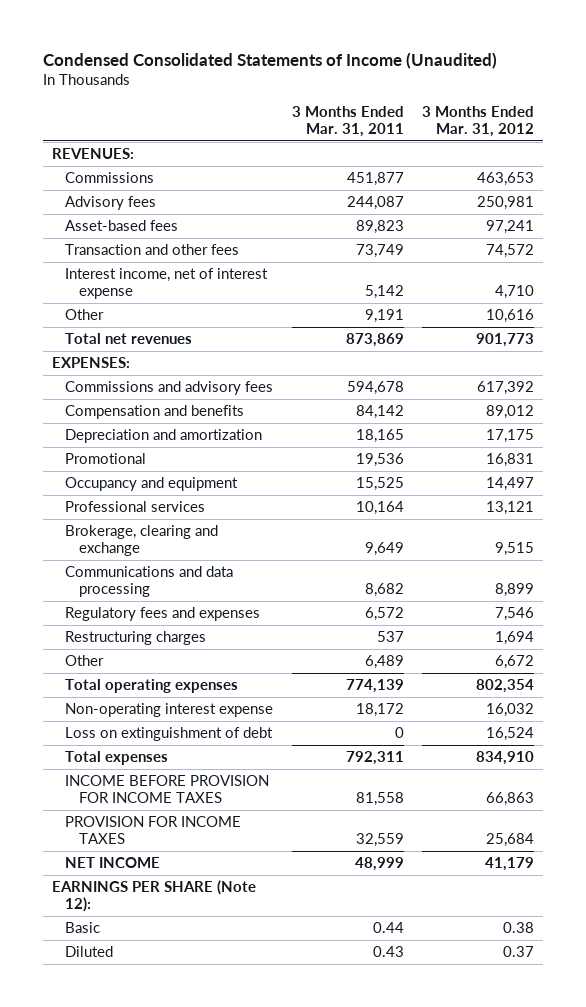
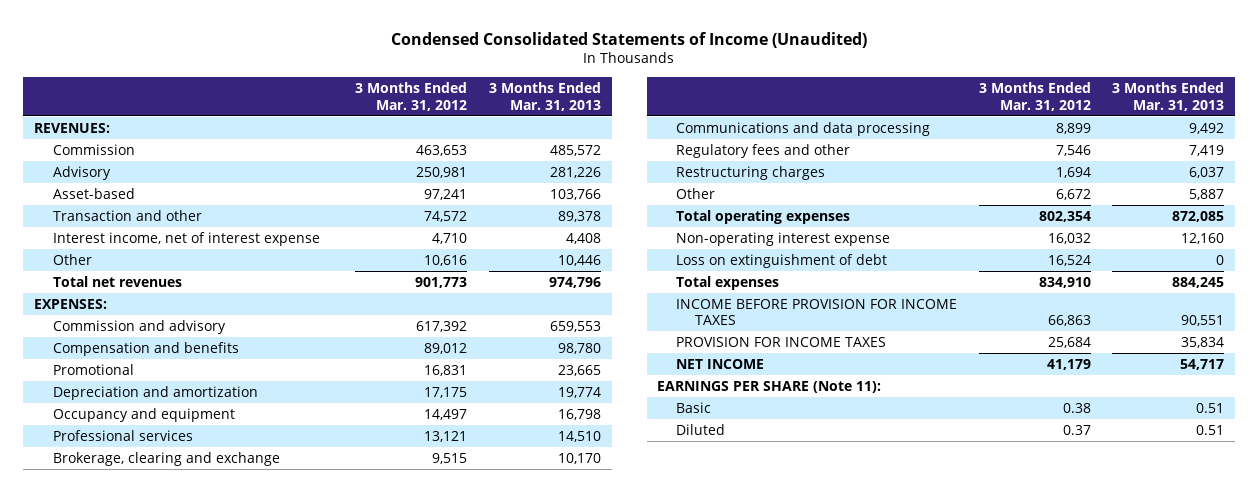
- | 3 Months Ended Mar. 31, 2011 | 3 Months Ended Mar. 31, 2012
+ | 3 Months Ended Mar. 31, 2012 | 3 Months Ended Mar. 31, 2013
- Commissions | 451,877 | 463,653
- Advisory fees | 244,087 | 250,981
- Asset-based fees | 89,823 | 97,241
- Transaction and other fees | 73,749 | 74,572
+ Commission | 463,653 | 485,572
+ Advisory | 250,981 | 281,226
+ Asset-based | 97,241 | 103,766
+ Transaction and other | 74,572 | 89,378
- Commissions and advisory fees | 594,678 | 617,392
+ Commission and advisory | 617,392 | 659,553
moved down: Depreciation and amortization | 17,175 | 19,774
- Regulatory fees and expenses | 6,572 | 7,546
+ Regulatory fees and other | 7,546 | 7,419
- EARNINGS PER SHARE (Note 12):
+ EARNINGS PER SHARE (Note 11):

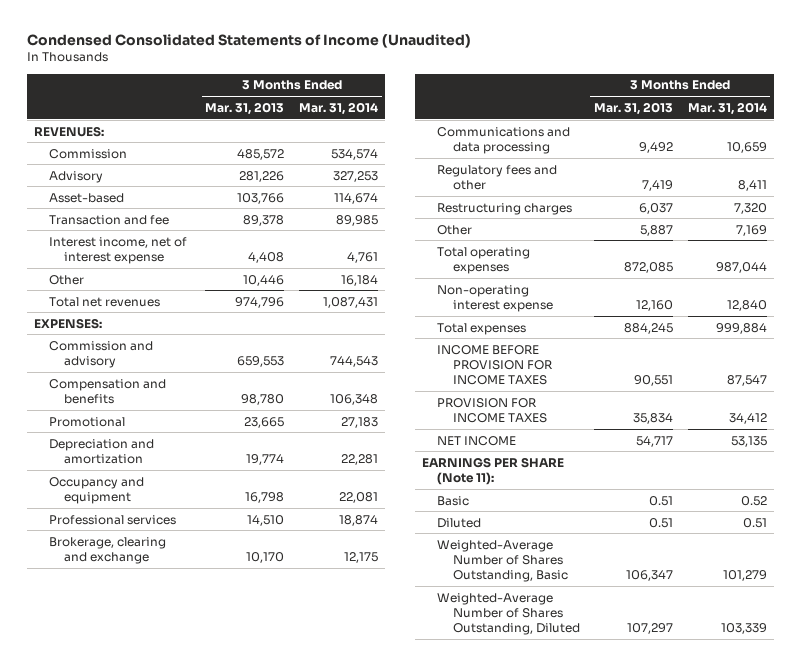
- | 3 Months Ended Mar. 31, 2012 | 3 Months Ended Mar. 31, 2013
+ | 3 Months Ended Mar. 31, 2013 | 3 Months Ended Mar. 31, 2014
- Transaction and other | 74,572 | 89,378
+ Transaction and fee | 89,378 | 89,985
- Loss on extinguishment of debt | 16,524 | 0
+ Weighted-Average Number of Shares Outstanding, Basic | 106,347 | 101,279
+ Weighted-Average Number of Shares Outstanding, Diluted | 107,297 | 103,339

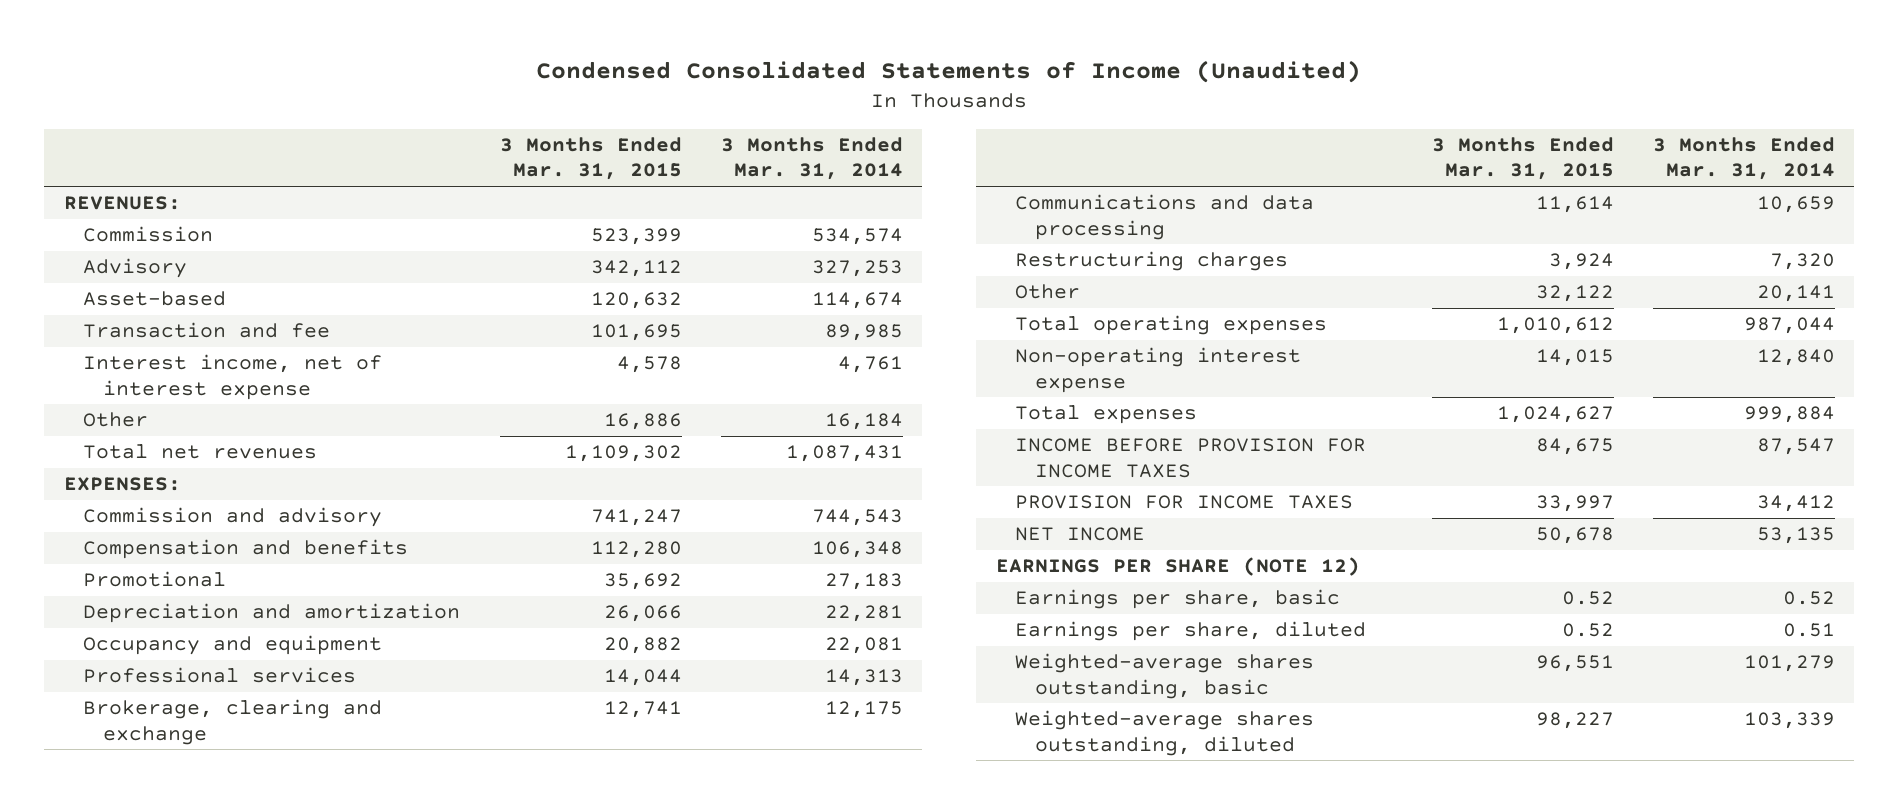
- | 3 Months Ended Mar. 31, 2013 | 3 Months Ended Mar. 31, 2014
+ | 3 Months Ended Mar. 31, 2015 | 3 Months Ended Mar. 31, 2014
- Professional services | 14,510 | 18,874
+ Professional services | 14,044 | 14,313
- Regulatory fees and other | 7,419 | 8,411
- Other | 5,887 | 7,169
+ Other | 32,122 | 20,141
- EARNINGS PER SHARE (Note 11):
- Basic | 0.51 | 0.52
- Diluted | 0.51 | 0.51
- Weighted-Average Number of Shares Outstanding, Basic | 106,347 | 101,279
- Weighted-Average Number of Shares Outstanding, Diluted | 107,297 | 103,339
+ EARNINGS PER SHARE (NOTE 12)
+ Earnings per share, basic | 0.52 | 0.52
+ Earnings per share, diluted | 0.52 | 0.51
+ Weighted-average shares outstanding, basic | 96,551 | 101,279
+ Weighted-average shares outstanding, diluted | 98,227 | 103,339

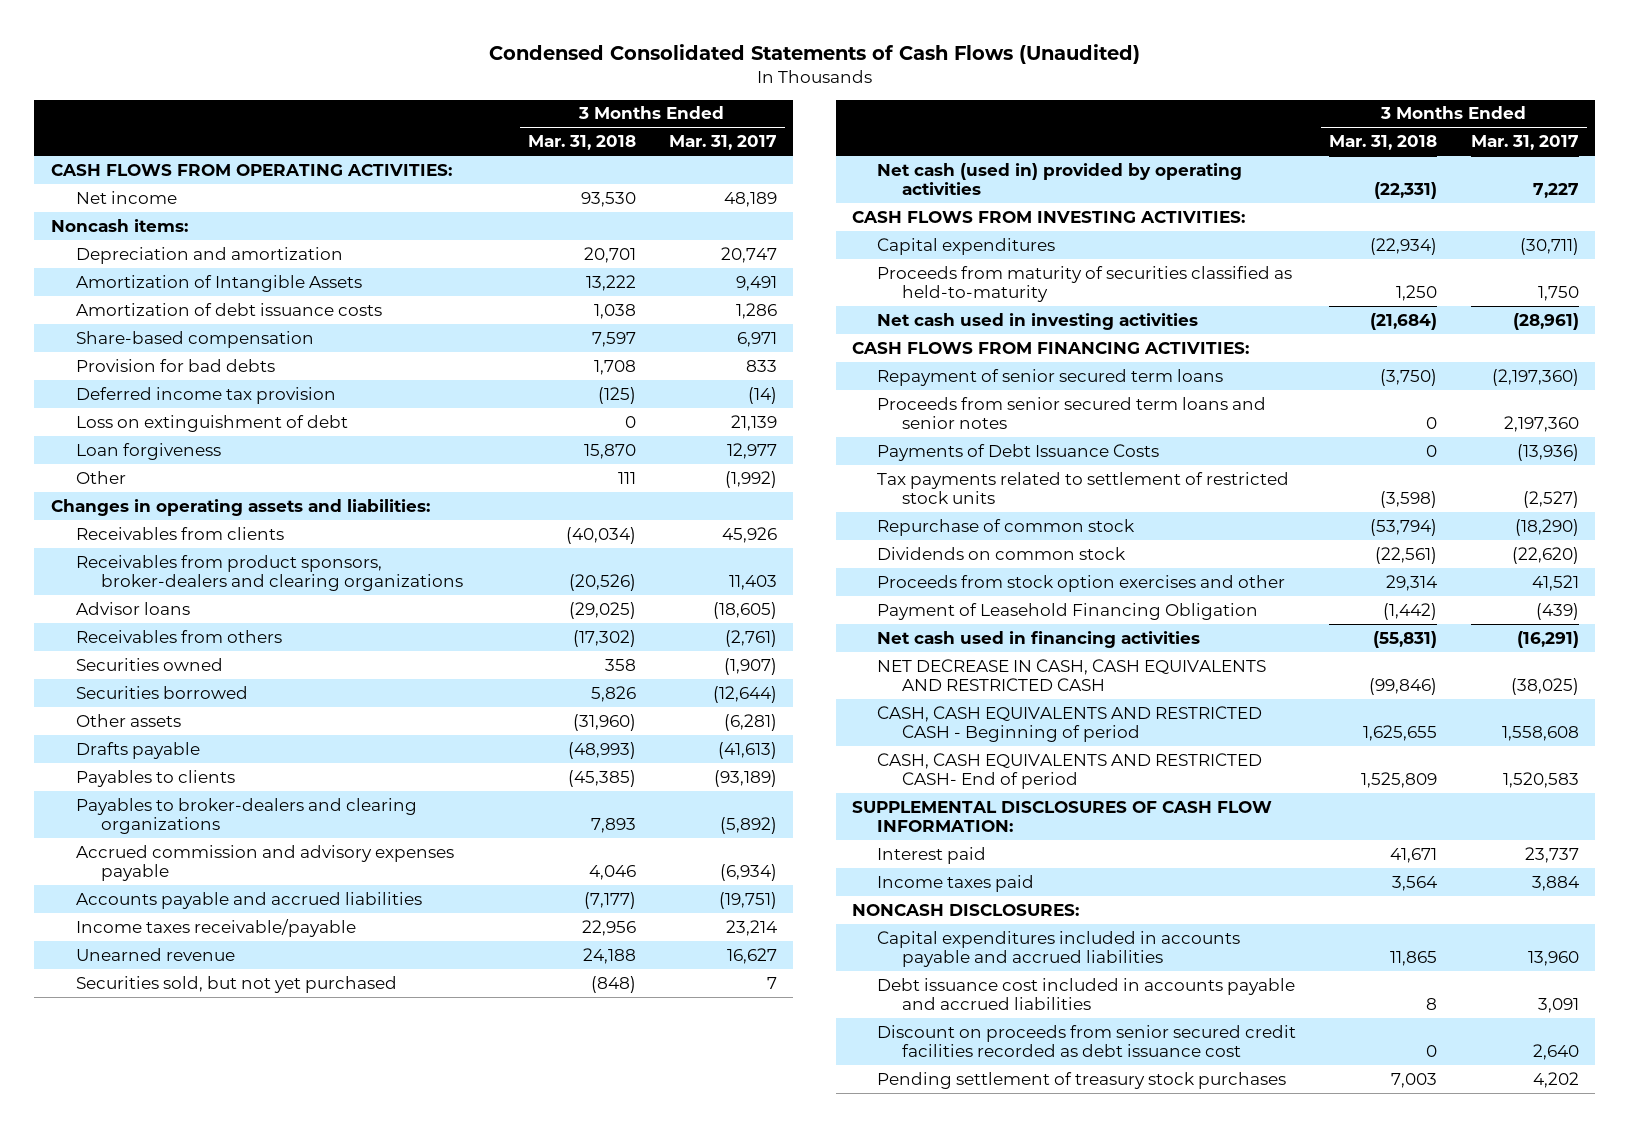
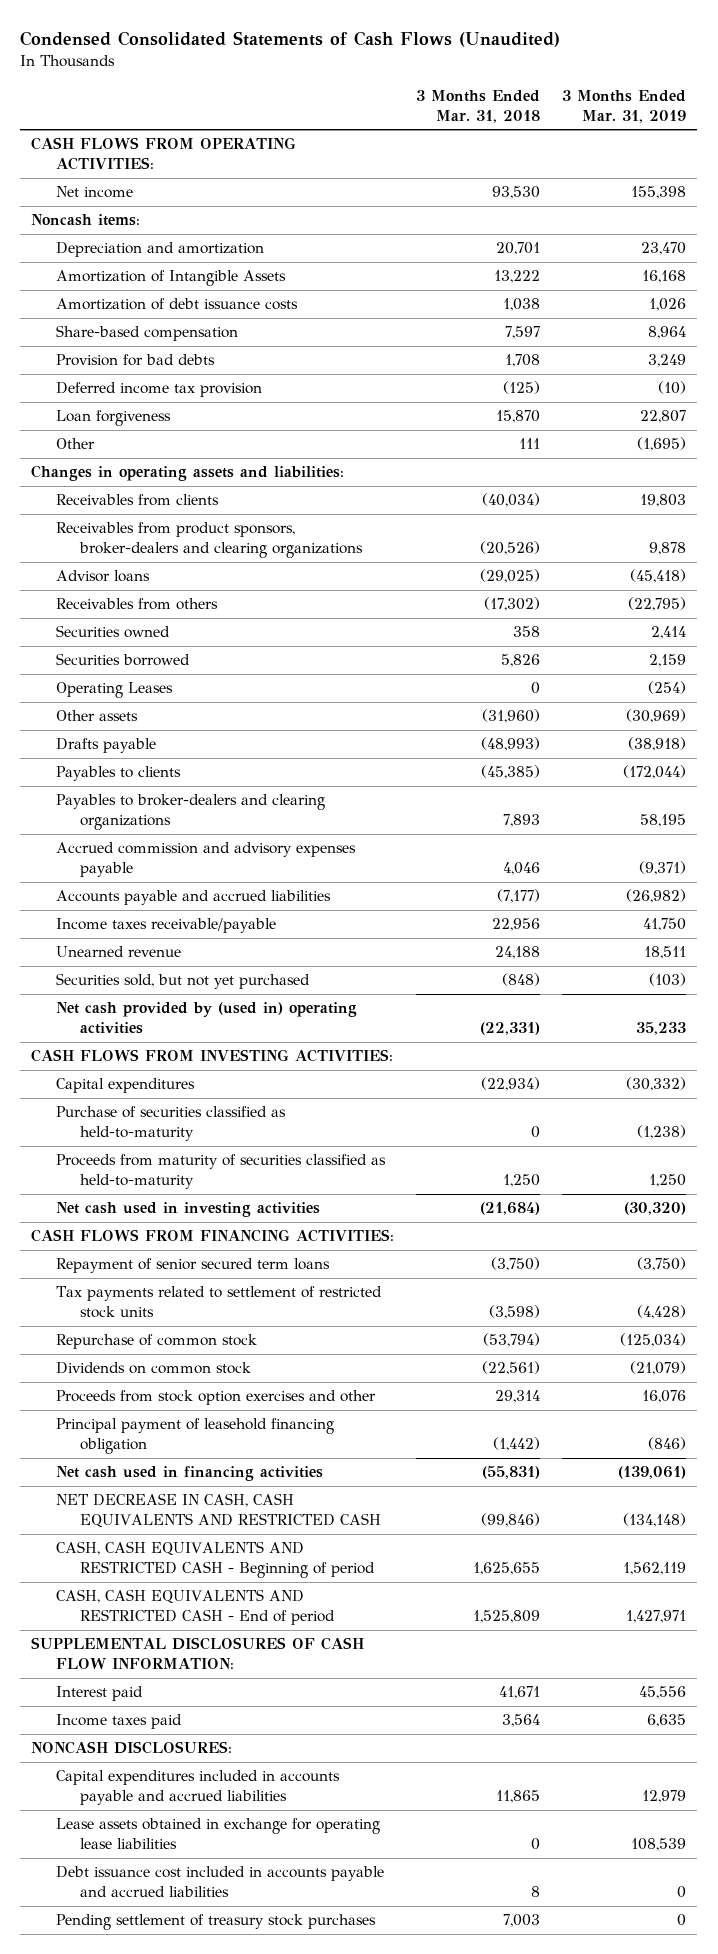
- | 3 Months Ended Mar. 31, 2018 | 3 Months Ended Mar. 31, 2017
+ | 3 Months Ended Mar. 31, 2018 | 3 Months Ended Mar. 31, 2019
- Loss on extinguishment of debt | 0 | 21,139
+ Operating Leases | 0 | (254)
- Net cash (used in) provided by operating activities | (22,331) | 7,227
+ Net cash provided by (used in) operating activities | (22,331) | 35,233
+ Purchase of securities classified as held-to-maturity | 0 | (1,238)
- Proceeds from senior secured term loans and senior notes | 0 | 2,197,360
- Payments of Debt Issuance Costs | 0 | (13,936)
- Payment of Leasehold Financing Obligation | (1,442) | (439)
+ Principal payment of leasehold financing obligation | (1,442) | (846)
- CASH, CASH EQUIVALENTS AND RESTRICTED CASH- End of period | 1,525,809 | 1,520,583
+ CASH, CASH EQUIVALENTS AND RESTRICTED CASH - End of period | 1,525,809 | 1,427,971
+ Lease assets obtained in exchange for operating lease liabilities | 0 | 108,539
- Discount on proceeds from senior secured credit facilities recorded as debt issuance cost | 0 | 2,640

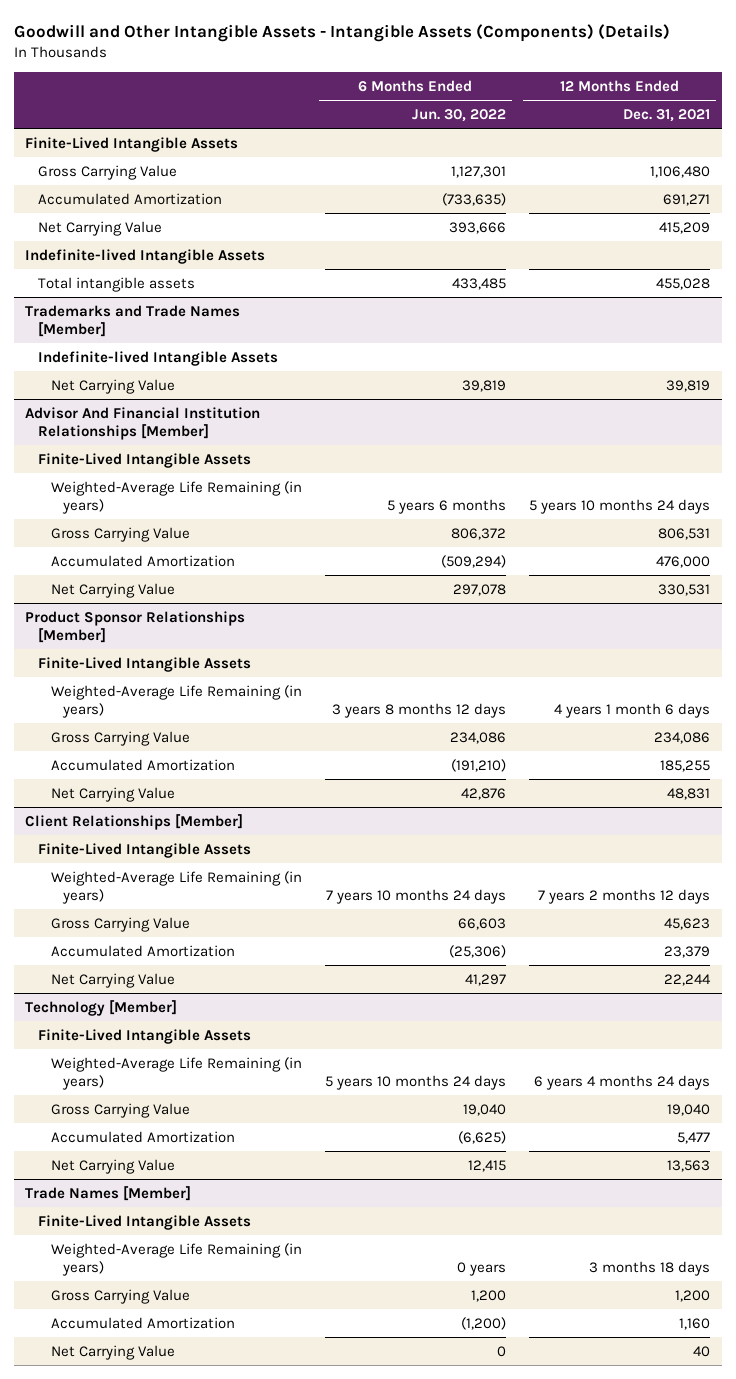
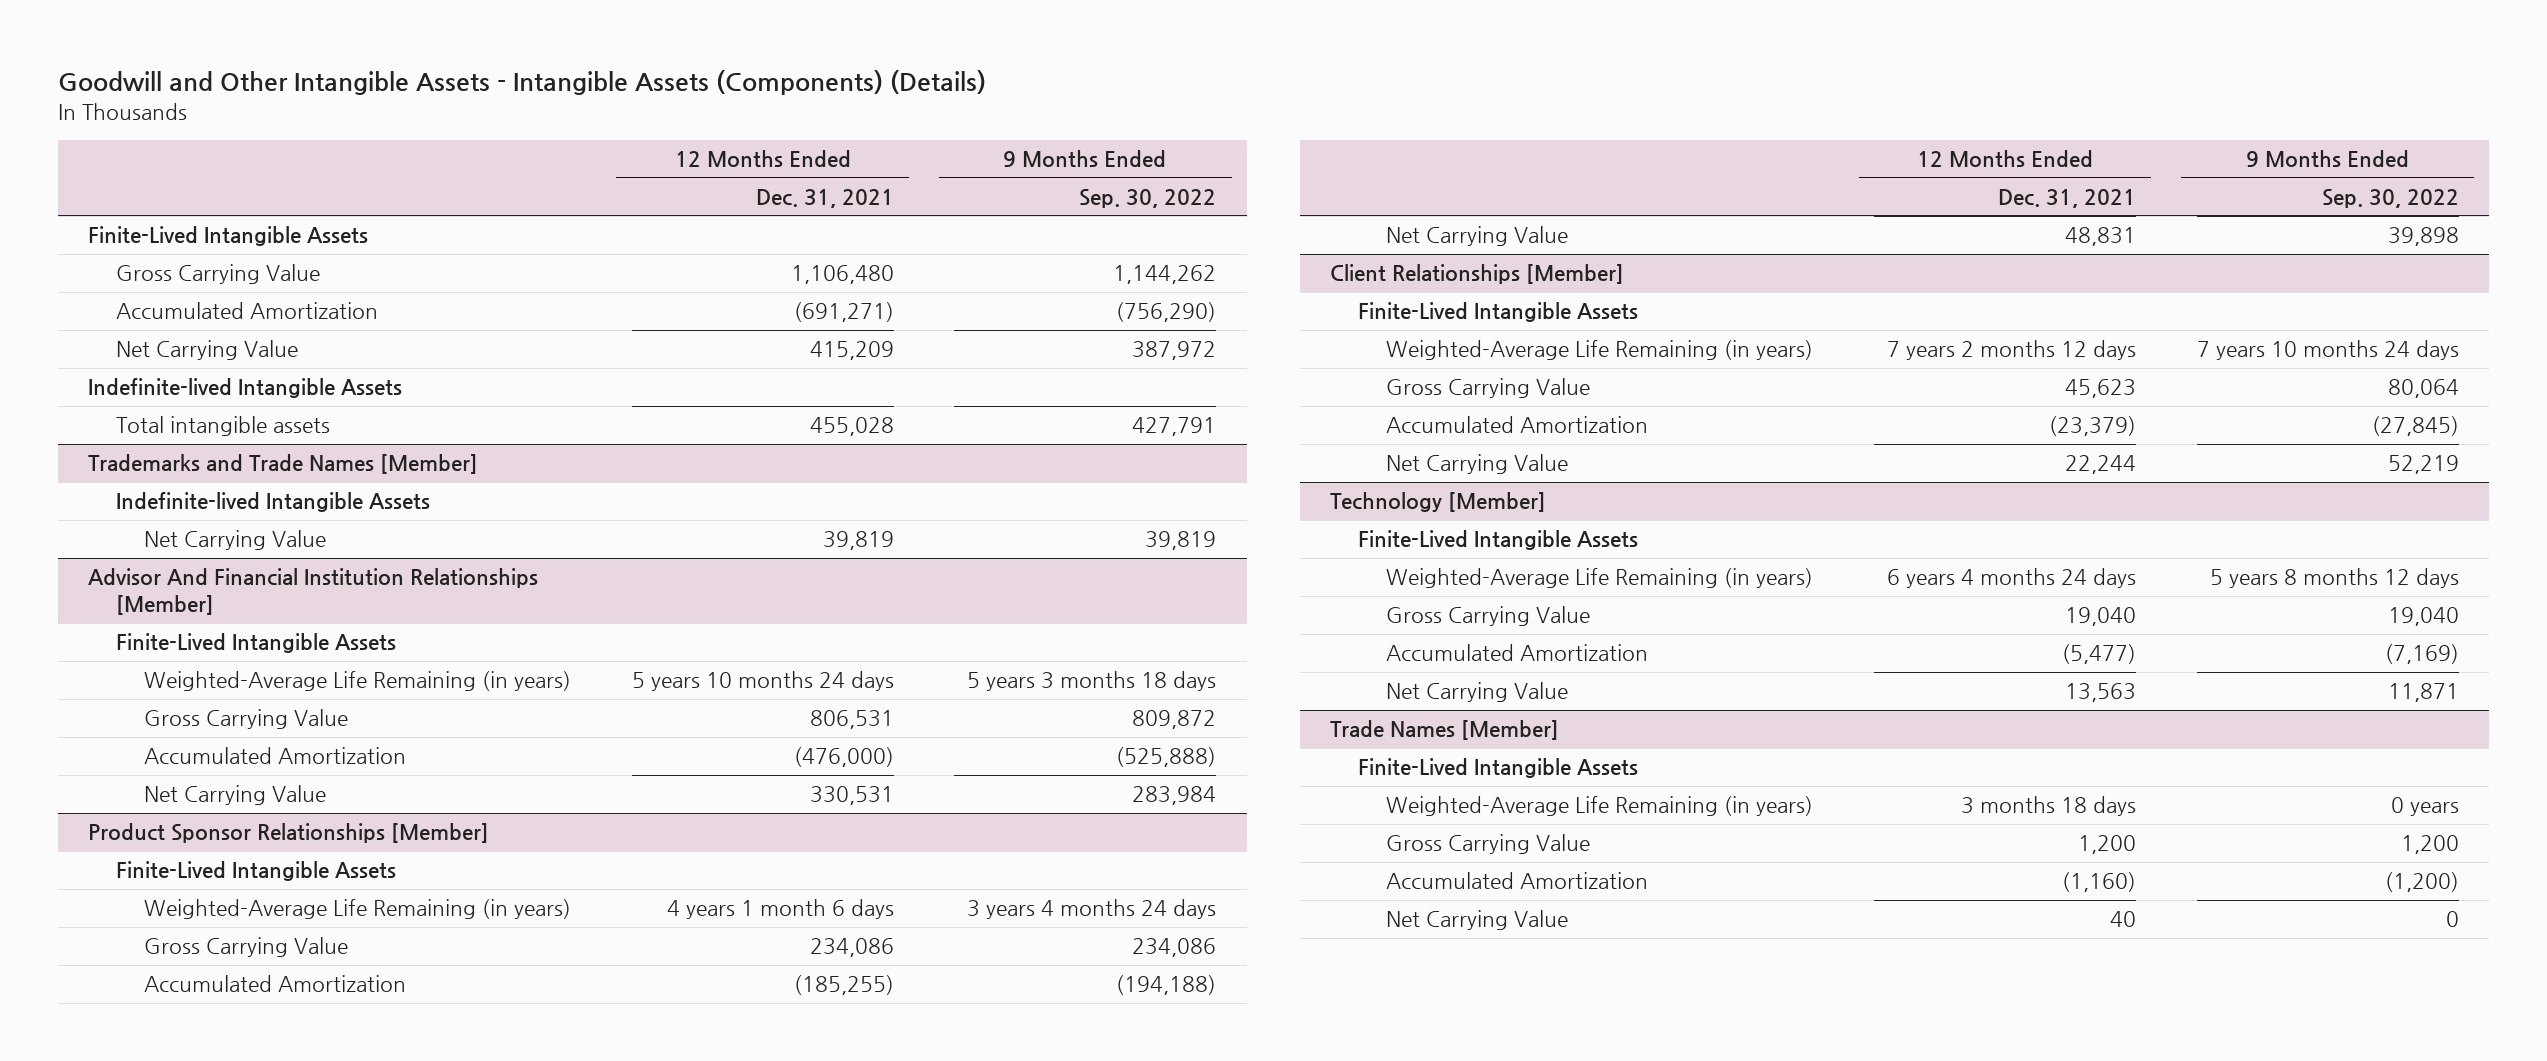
- | 6 Months Ended Jun. 30, 2022 | 12 Months Ended Dec. 31, 2021
+ | 12 Months Ended Dec. 31, 2021 | 9 Months Ended Sep. 30, 2022
- Accumulated Amortization | (733,635) | 691,271
+ Accumulated Amortization | (691,271) | (756,290)
@ Advisor And Financial Institution Relationships [Member]
- Accumulated Amortization | (509,294) | 476,000
+ Accumulated Amortization | (476,000) | (525,888)
@ Product Sponsor Relationships [Member]
- Accumulated Amortization | (191,210) | 185,255
+ Accumulated Amortization | (185,255) | (194,188)
@ Client Relationships [Member]
- Accumulated Amortization | (25,306) | 23,379
+ Accumulated Amortization | (23,379) | (27,845)
@ Technology [Member]
- Accumulated Amortization | (6,625) | 5,477
+ Accumulated Amortization | (5,477) | (7,169)
@ Trade Names [Member]
- Accumulated Amortization | (1,200) | 1,160
+ Accumulated Amortization | (1,160) | (1,200)

